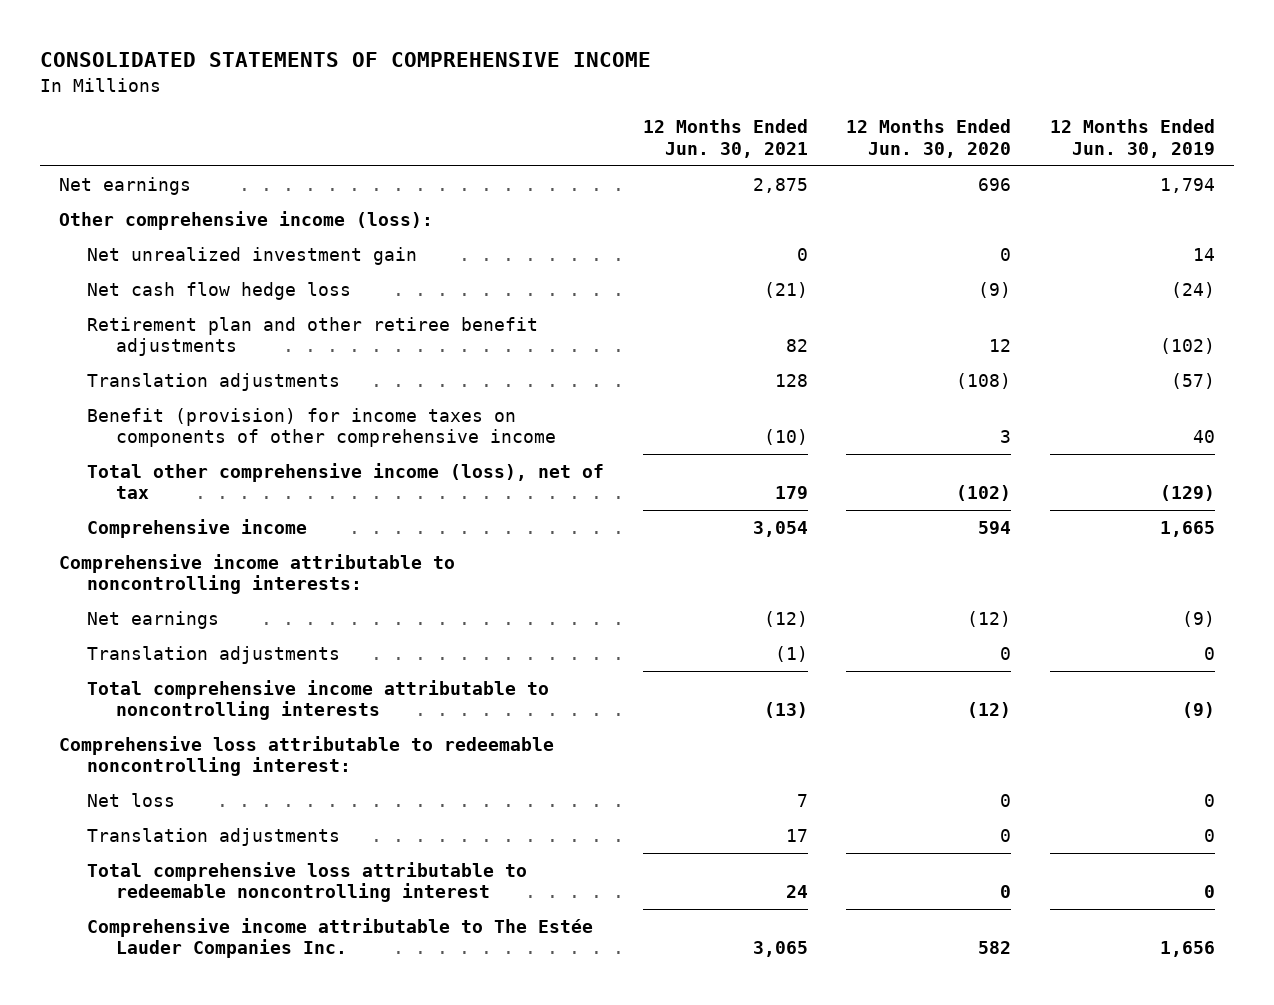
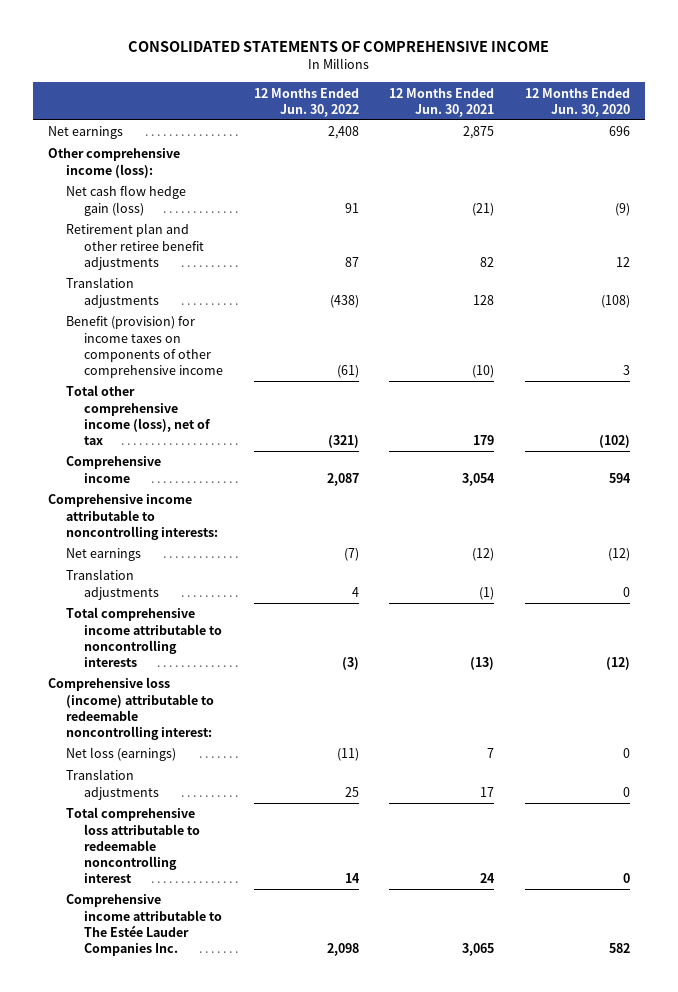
- | 12 Months Ended Jun. 30, 2021 | 12 Months Ended Jun. 30, 2020 | 12 Months Ended Jun. 30, 2019
+ | 12 Months Ended Jun. 30, 2022 | 12 Months Ended Jun. 30, 2021 | 12 Months Ended Jun. 30, 2020
- Net unrealized investment gain | 0 | 0 | 14
- Net cash flow hedge loss | (21) | (9) | (24)
+ Net cash flow hedge gain (loss) | 91 | (21) | (9)
- Comprehensive loss attributable to redeemable noncontrolling interest:
- Net loss | 7 | 0 | 0
+ Comprehensive loss (income) attributable to redeemable noncontrolling interest:
+ Net loss (earnings) | (11) | 7 | 0

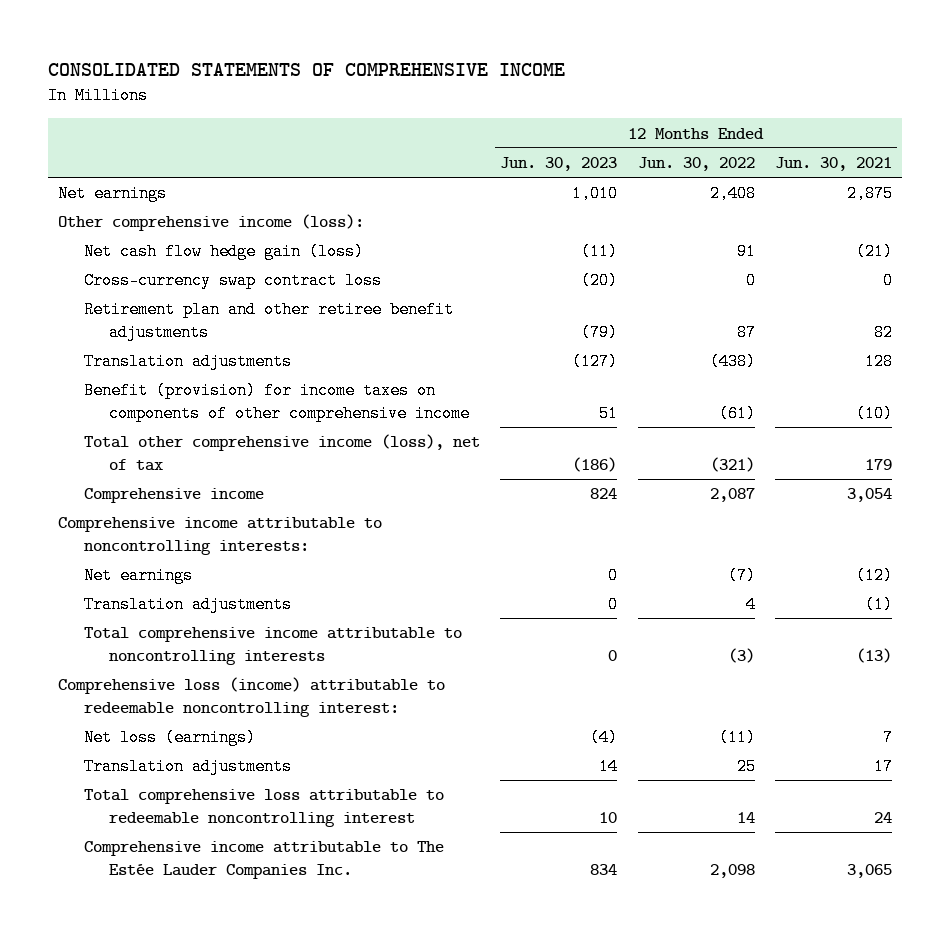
- | 12 Months Ended Jun. 30, 2022 | 12 Months Ended Jun. 30, 2021 | 12 Months Ended Jun. 30, 2020
+ | 12 Months Ended Jun. 30, 2023 | 12 Months Ended Jun. 30, 2022 | 12 Months Ended Jun. 30, 2021
+ Cross-currency swap contract loss | (20) | 0 | 0

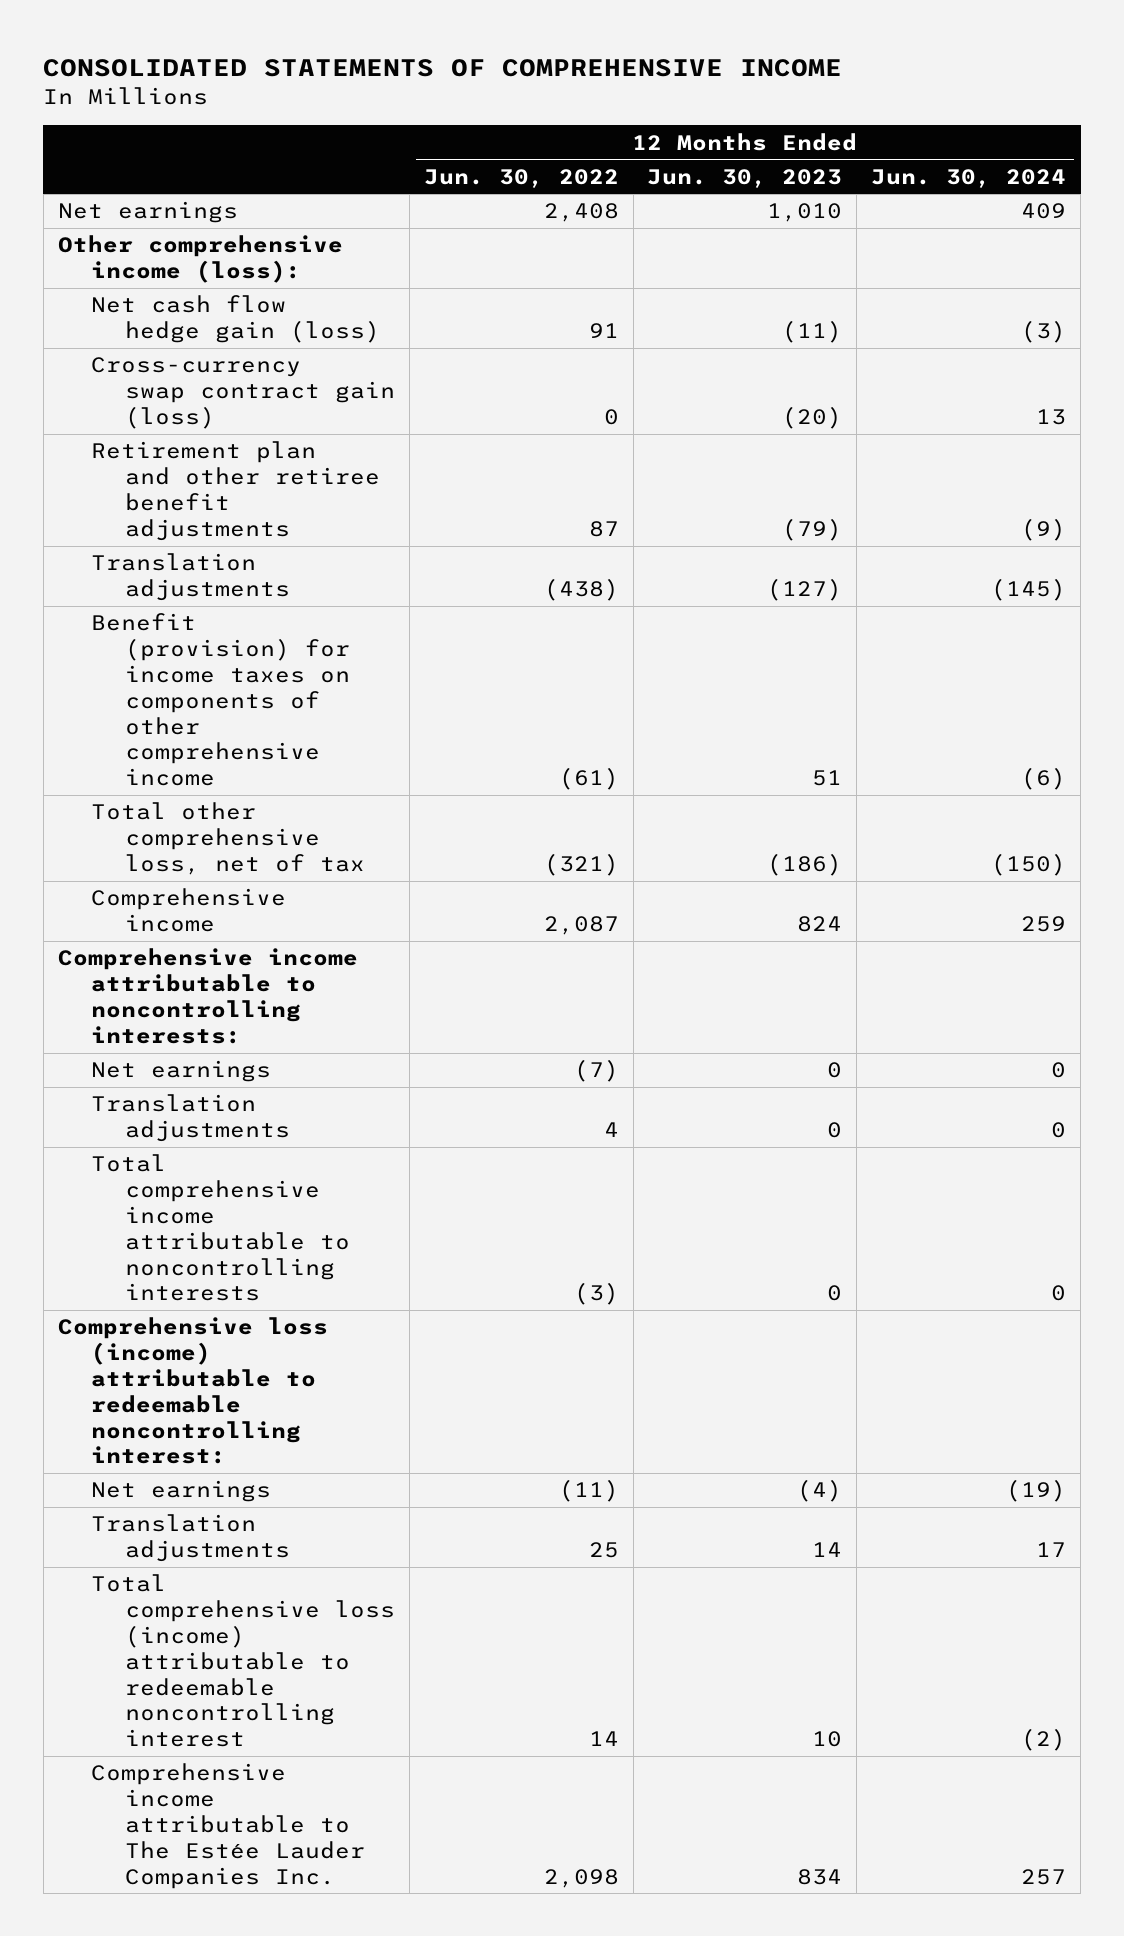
- | 12 Months Ended Jun. 30, 2023 | 12 Months Ended Jun. 30, 2022 | 12 Months Ended Jun. 30, 2021
+ | 12 Months Ended Jun. 30, 2022 | 12 Months Ended Jun. 30, 2023 | 12 Months Ended Jun. 30, 2024
- Cross-currency swap contract loss | (20) | 0 | 0
+ Cross-currency swap contract gain (loss) | 0 | (20) | 13
- Total other comprehensive income (loss), net of tax | (186) | (321) | 179
+ Total other comprehensive loss, net of tax | (321) | (186) | (150)
- Net loss (earnings) | (4) | (11) | 7
+ Net earnings | (11) | (4) | (19)
- Total comprehensive loss attributable to redeemable noncontrolling interest | 10 | 14 | 24
+ Total comprehensive loss (income) attributable to redeemable noncontrolling interest | 14 | 10 | (2)

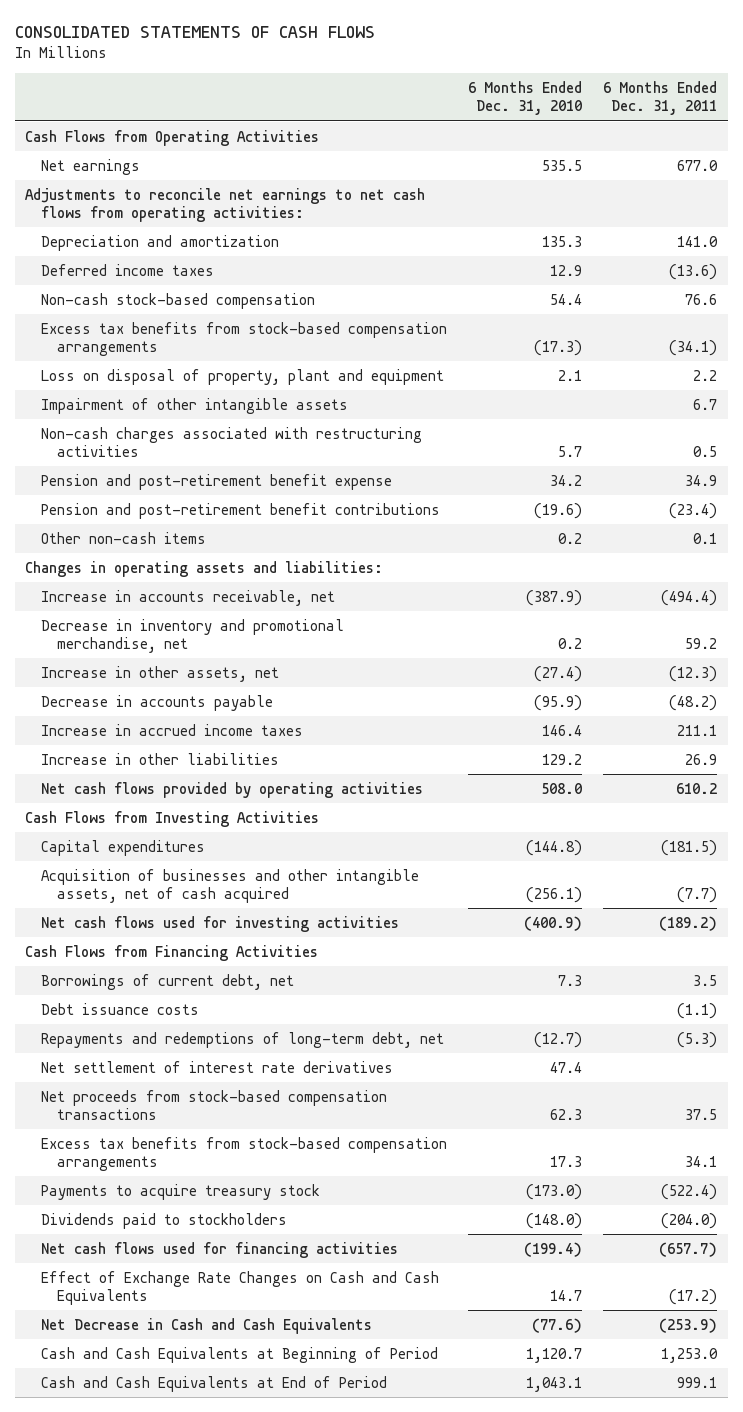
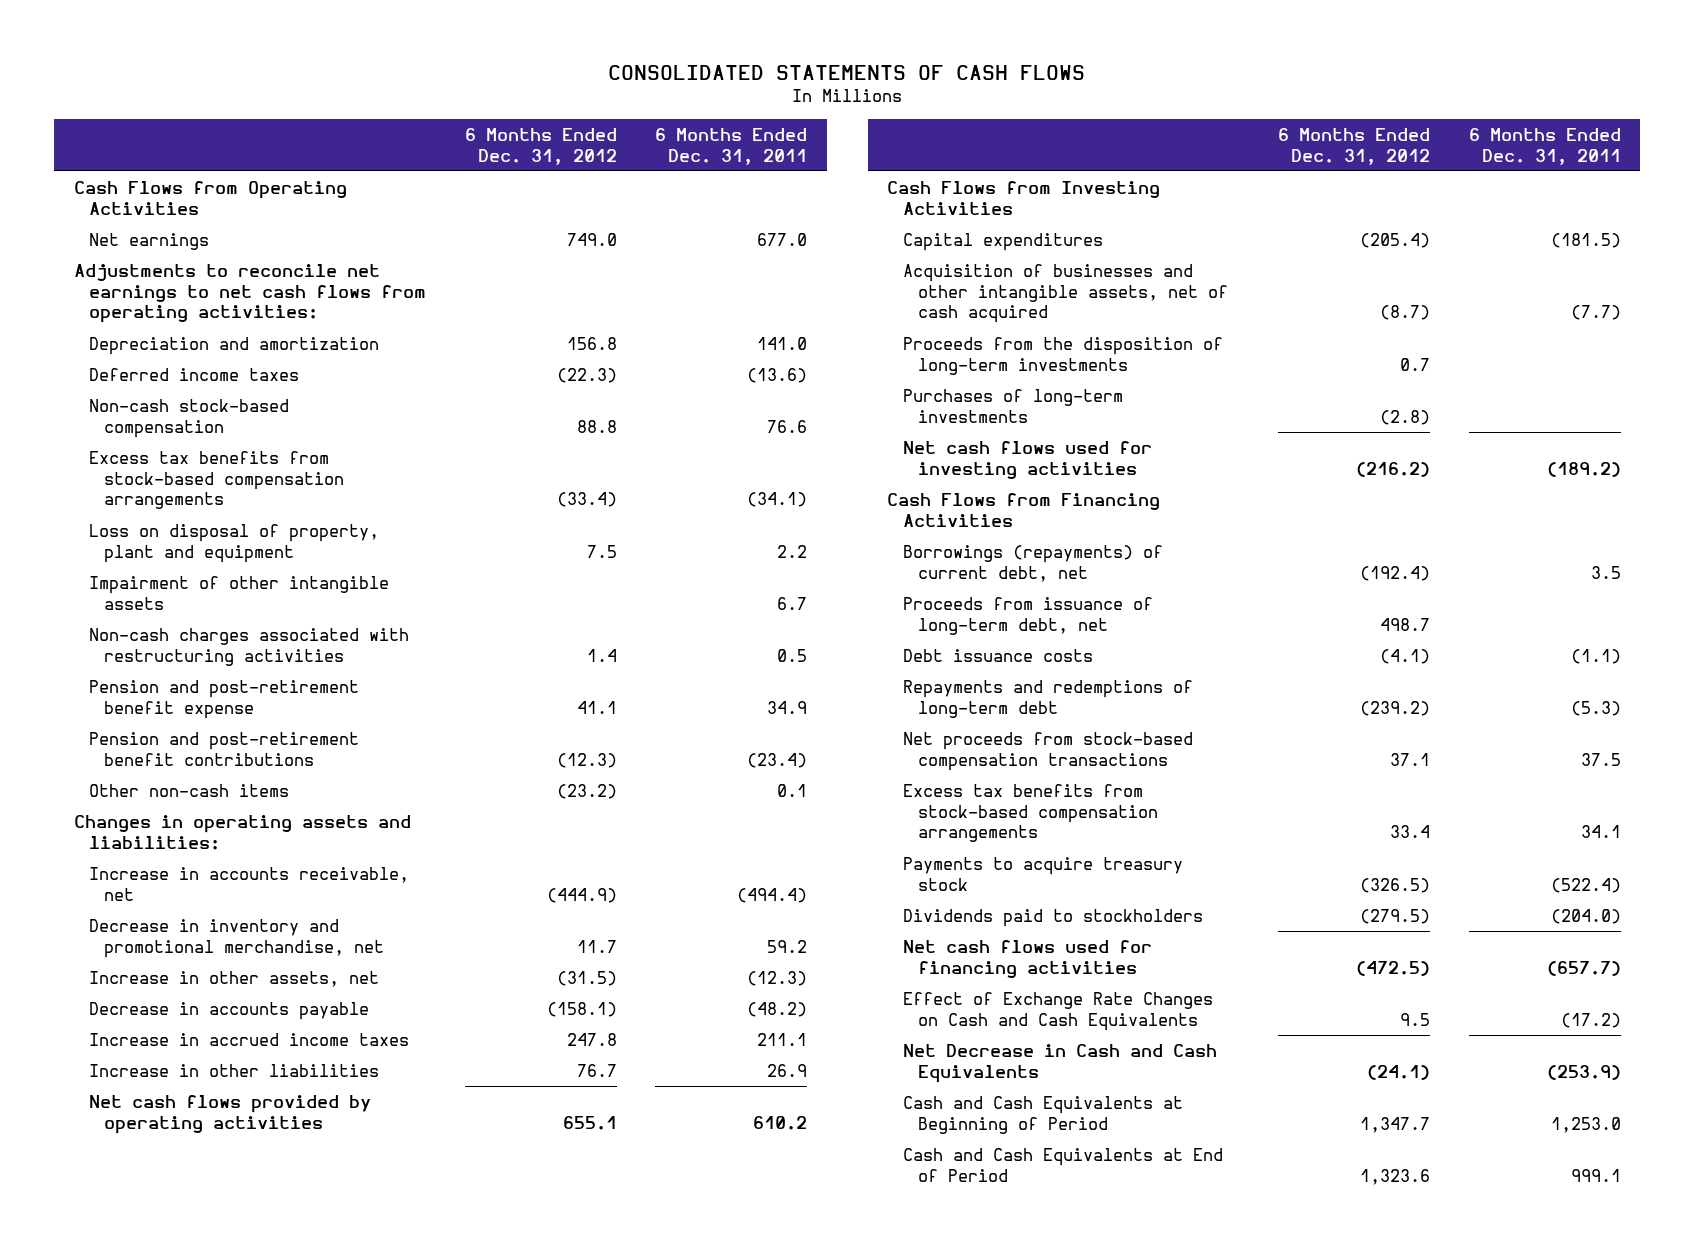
- | 6 Months Ended Dec. 31, 2010 | 6 Months Ended Dec. 31, 2011
+ | 6 Months Ended Dec. 31, 2012 | 6 Months Ended Dec. 31, 2011
+ Proceeds from the disposition of long-term investments | 0.7 |
+ Purchases of long-term investments | (2.8) |
- Borrowings of current debt, net | 7.3 | 3.5
+ Borrowings (repayments) of current debt, net | (192.4) | 3.5
+ Proceeds from issuance of long-term debt, net | 498.7 |
- Repayments and redemptions of long-term debt, net | (12.7) | (5.3)
- Net settlement of interest rate derivatives | 47.4 |
+ Repayments and redemptions of long-term debt | (239.2) | (5.3)

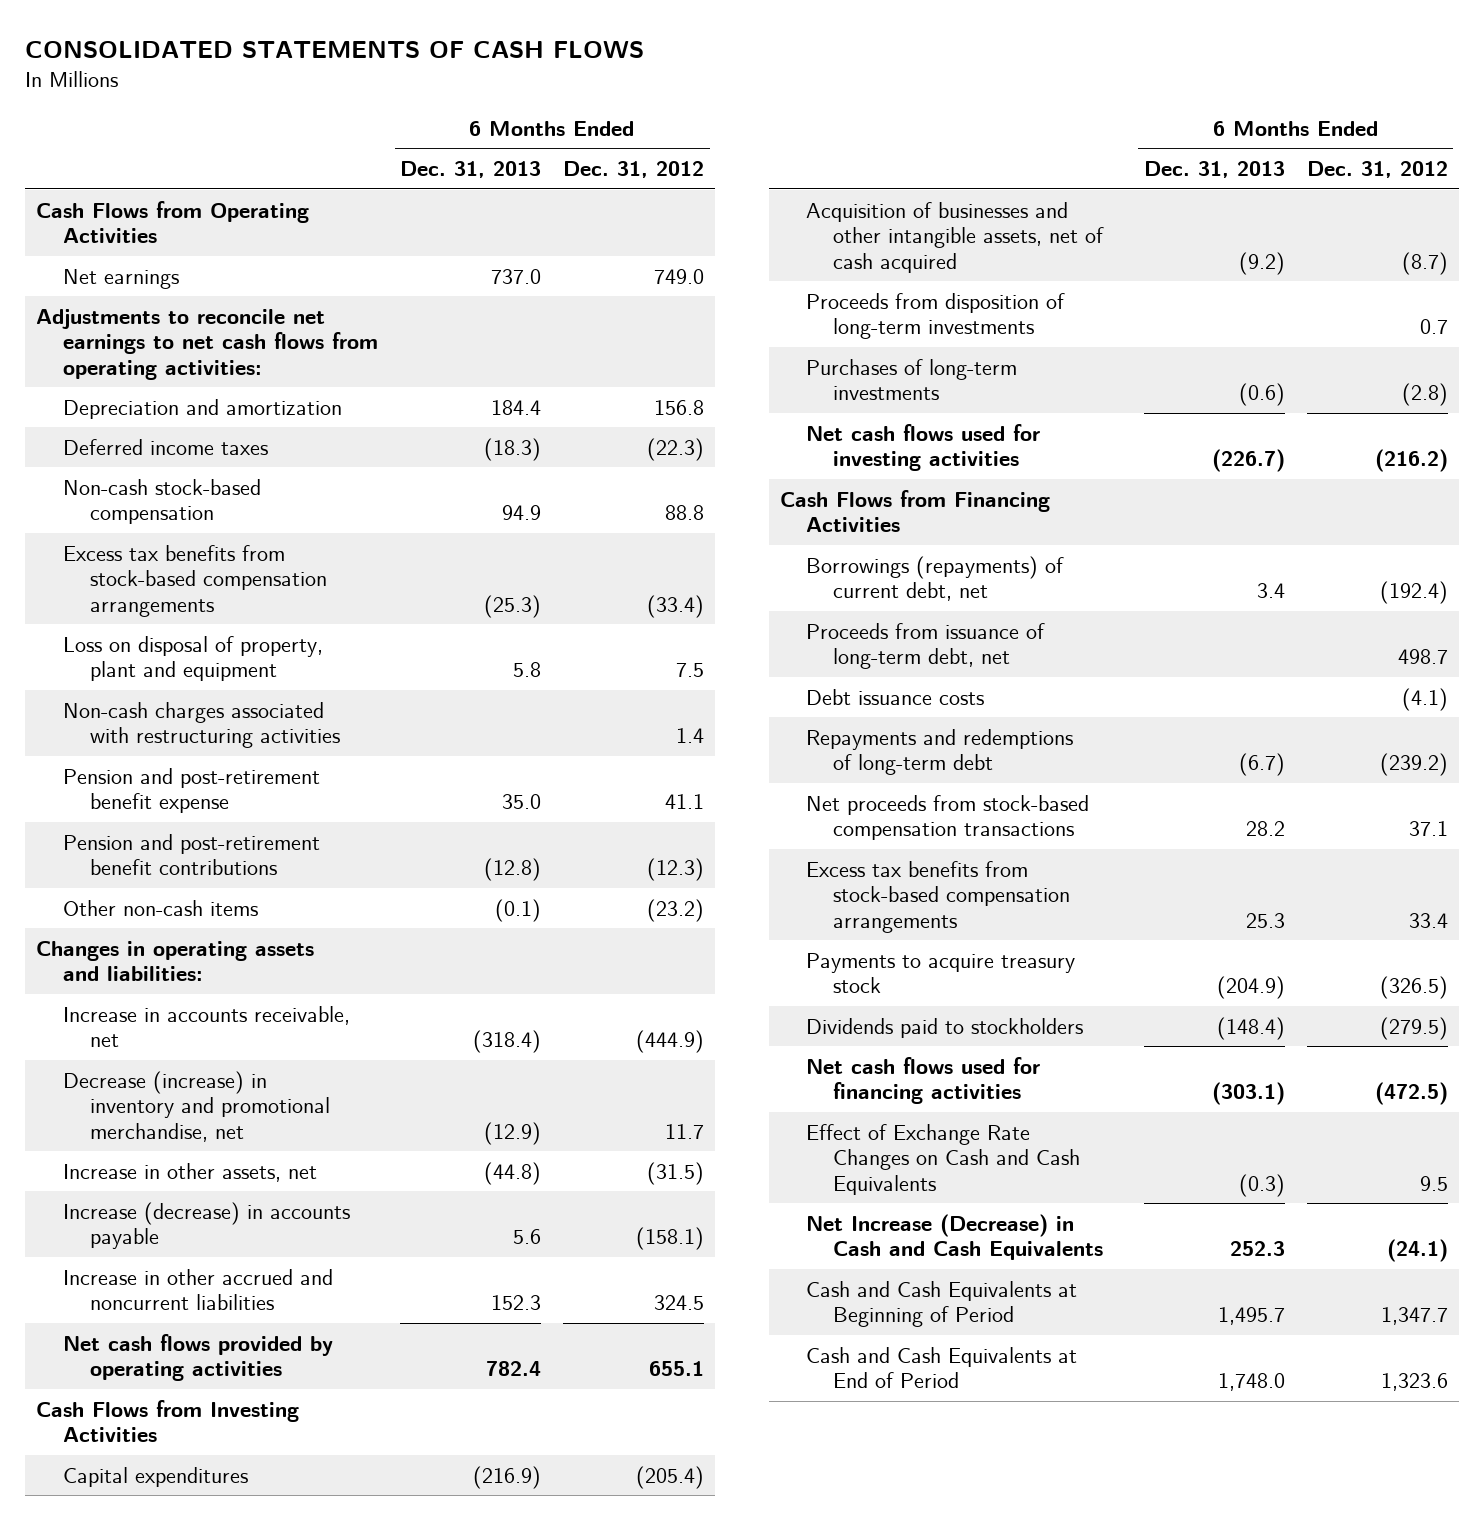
- | 6 Months Ended Dec. 31, 2012 | 6 Months Ended Dec. 31, 2011
+ | 6 Months Ended Dec. 31, 2013 | 6 Months Ended Dec. 31, 2012
- Impairment of other intangible assets | | 6.7
- Decrease in inventory and promotional merchandise, net | 11.7 | 59.2
+ Decrease (increase) in inventory and promotional merchandise, net | (12.9) | 11.7
- Decrease in accounts payable | (158.1) | (48.2)
- Increase in accrued income taxes | 247.8 | 211.1
- Increase in other liabilities | 76.7 | 26.9
+ Increase (decrease) in accounts payable | 5.6 | (158.1)
+ Increase in other accrued and noncurrent liabilities | 152.3 | 324.5
- Proceeds from the disposition of long-term investments | 0.7 |
+ Proceeds from disposition of long-term investments | | 0.7
- Net Decrease in Cash and Cash Equivalents | (24.1) | (253.9)
+ Net Increase (Decrease) in Cash and Cash Equivalents | 252.3 | (24.1)

